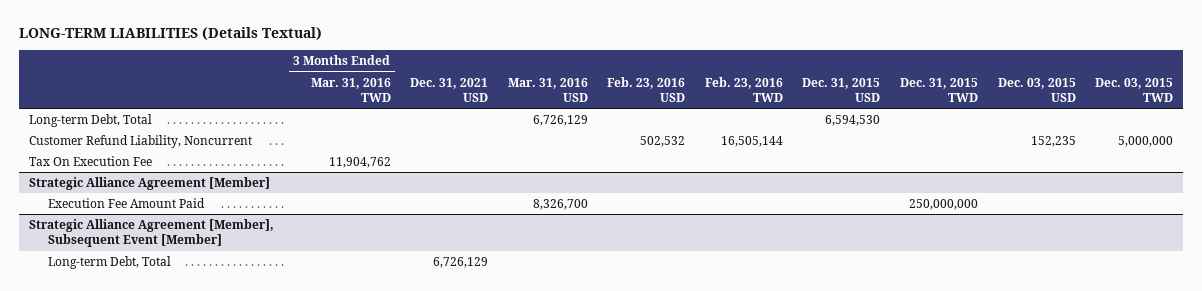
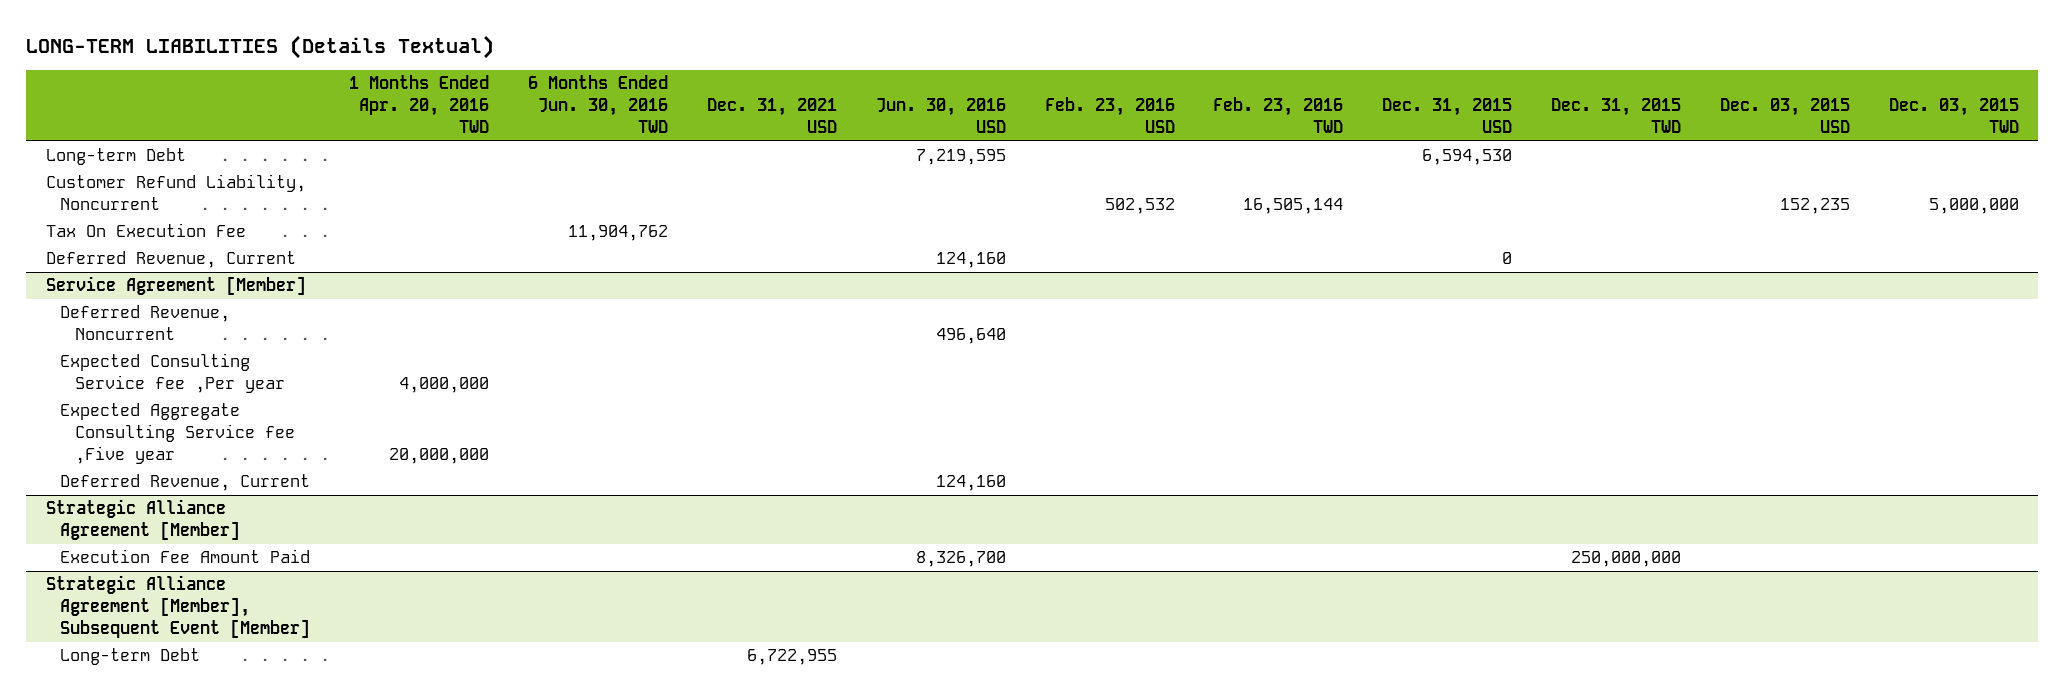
- | 3 Months Ended Mar. 31, 2016 TWD | Dec. 31, 2021 USD | Mar. 31, 2016 USD | Feb. 23, 2016 USD | Feb. 23, 2016 TWD | Dec. 31, 2015 USD | Dec. 31, 2015 TWD | Dec. 03, 2015 USD | Dec. 03, 2015 TWD
+ | 1 Months Ended Apr. 20, 2016 TWD | 6 Months Ended Jun. 30, 2016 TWD | Dec. 31, 2021 USD | Jun. 30, 2016 USD | Feb. 23, 2016 USD | Feb. 23, 2016 TWD | Dec. 31, 2015 USD | Dec. 31, 2015 TWD | Dec. 03, 2015 USD | Dec. 03, 2015 TWD
- Long-term Debt, Total | | | 6,726,129 | | | 6,594,530 | | |
+ Long-term Debt | | | | 7,219,595 | | | 6,594,530 | | |
+ Deferred Revenue, Current | | | | 124,160 | | | 0 | | |
+ Service Agreement [Member]
+ Deferred Revenue, Noncurrent | | | | 496,640 | | | | | |
+ Expected Consulting Service fee ,Per year | 4,000,000 | | | | | | | | |
+ Expected Aggregate Consulting Service fee ,Five year | 20,000,000 | | | | | | | | |
+ Deferred Revenue, Current | | | | 124,160 | | | | | |
@ Strategic Alliance Agreement [Member], Subsequent Event [Member]
- Long-term Debt, Total | | 6,726,129 | | | | | | |
+ Long-term Debt | | | 6,722,955 | | | | | | |

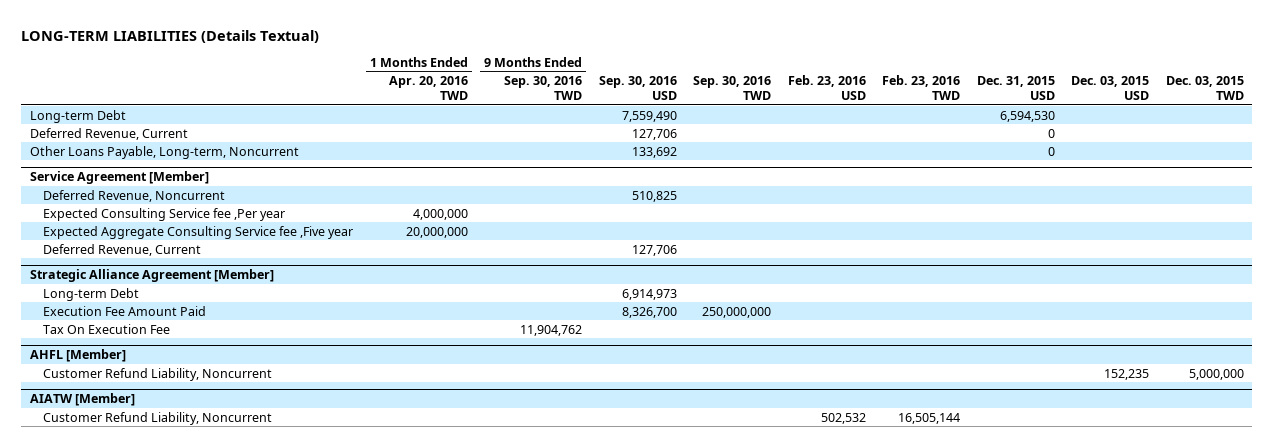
- | 1 Months Ended Apr. 20, 2016 TWD | 6 Months Ended Jun. 30, 2016 TWD | Dec. 31, 2021 USD | Jun. 30, 2016 USD | Feb. 23, 2016 USD | Feb. 23, 2016 TWD | Dec. 31, 2015 USD | Dec. 31, 2015 TWD | Dec. 03, 2015 USD | Dec. 03, 2015 TWD
+ | 1 Months Ended Apr. 20, 2016 TWD | 9 Months Ended Sep. 30, 2016 TWD | Sep. 30, 2016 USD | Sep. 30, 2016 TWD | Feb. 23, 2016 USD | Feb. 23, 2016 TWD | Dec. 31, 2015 USD | Dec. 03, 2015 USD | Dec. 03, 2015 TWD
- Customer Refund Liability, Noncurrent | | | | | 502,532 | 16,505,144 | | | 152,235 | 5,000,000
- Tax On Execution Fee | | 11,904,762 | | | | | | | |
+ Other Loans Payable, Long-term, Noncurrent | | | 133,692 | | | | 0 | |
@ Strategic Alliance Agreement [Member]
+ Long-term Debt | | | 6,914,973 | | | | | |
- Strategic Alliance Agreement [Member], Subsequent Event [Member]
- Long-term Debt | | | 6,722,955 | | | | | | |
@ Strategic Alliance Agreement [Member]
+ Tax On Execution Fee | | 11,904,762 | | | | | | |
+ AHFL [Member]
+ Customer Refund Liability, Noncurrent | | | | | | | | 152,235 | 5,000,000
+ AIATW [Member]
+ Customer Refund Liability, Noncurrent | | | | | 502,532 | 16,505,144 | | |

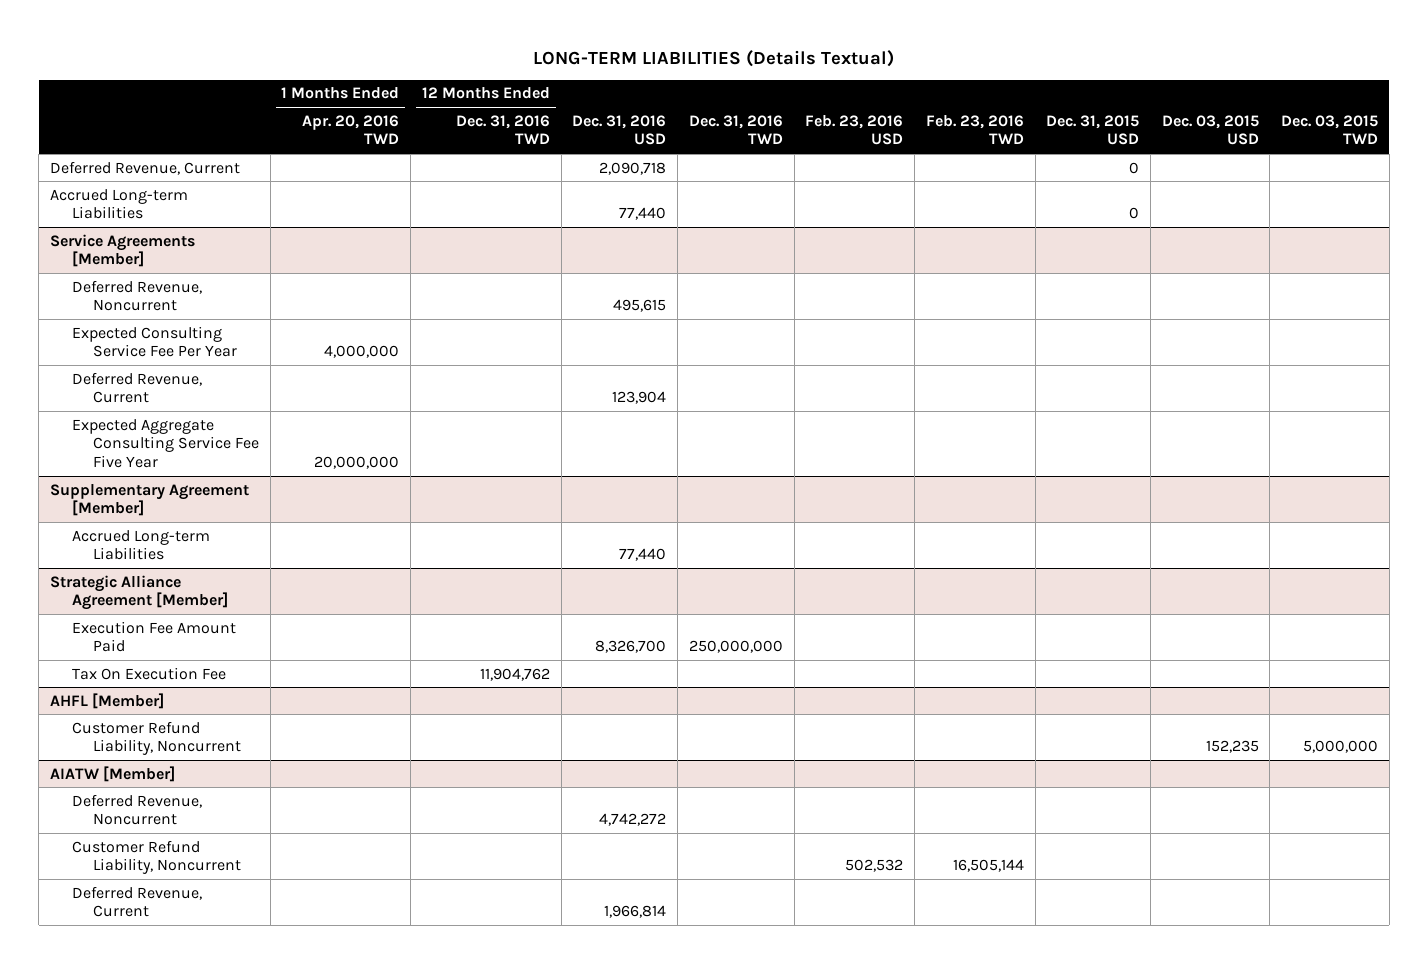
- | 1 Months Ended Apr. 20, 2016 TWD | 9 Months Ended Sep. 30, 2016 TWD | Sep. 30, 2016 USD | Sep. 30, 2016 TWD | Feb. 23, 2016 USD | Feb. 23, 2016 TWD | Dec. 31, 2015 USD | Dec. 03, 2015 USD | Dec. 03, 2015 TWD
+ | 1 Months Ended Apr. 20, 2016 TWD | 12 Months Ended Dec. 31, 2016 TWD | Dec. 31, 2016 USD | Dec. 31, 2016 TWD | Feb. 23, 2016 USD | Feb. 23, 2016 TWD | Dec. 31, 2015 USD | Dec. 03, 2015 USD | Dec. 03, 2015 TWD
- Long-term Debt | | | 7,559,490 | | | | 6,594,530 | |
- Other Loans Payable, Long-term, Noncurrent | | | 133,692 | | | | 0 | |
- Service Agreement [Member]
+ Accrued Long-term Liabilities | | | 77,440 | | | | 0 | |
+ Service Agreements [Member]
- Expected Consulting Service fee ,Per year | 4,000,000 | | | | | | | |
- Expected Aggregate Consulting Service fee ,Five year | 20,000,000 | | | | | | | |
+ Expected Consulting Service Fee Per Year | 4,000,000 | | | | | | | |
+ Expected Aggregate Consulting Service Fee Five Year | 20,000,000 | | | | | | | |
+ Supplementary Agreement [Member]
+ Accrued Long-term Liabilities | | | 77,440 | | | | | |
@ Strategic Alliance Agreement [Member]
- Long-term Debt | | | 6,914,973 | | | | | |
@ AIATW [Member]
+ Deferred Revenue, Noncurrent | | | 4,742,272 | | | | | |
+ Deferred Revenue, Current | | | 1,966,814 | | | | | |

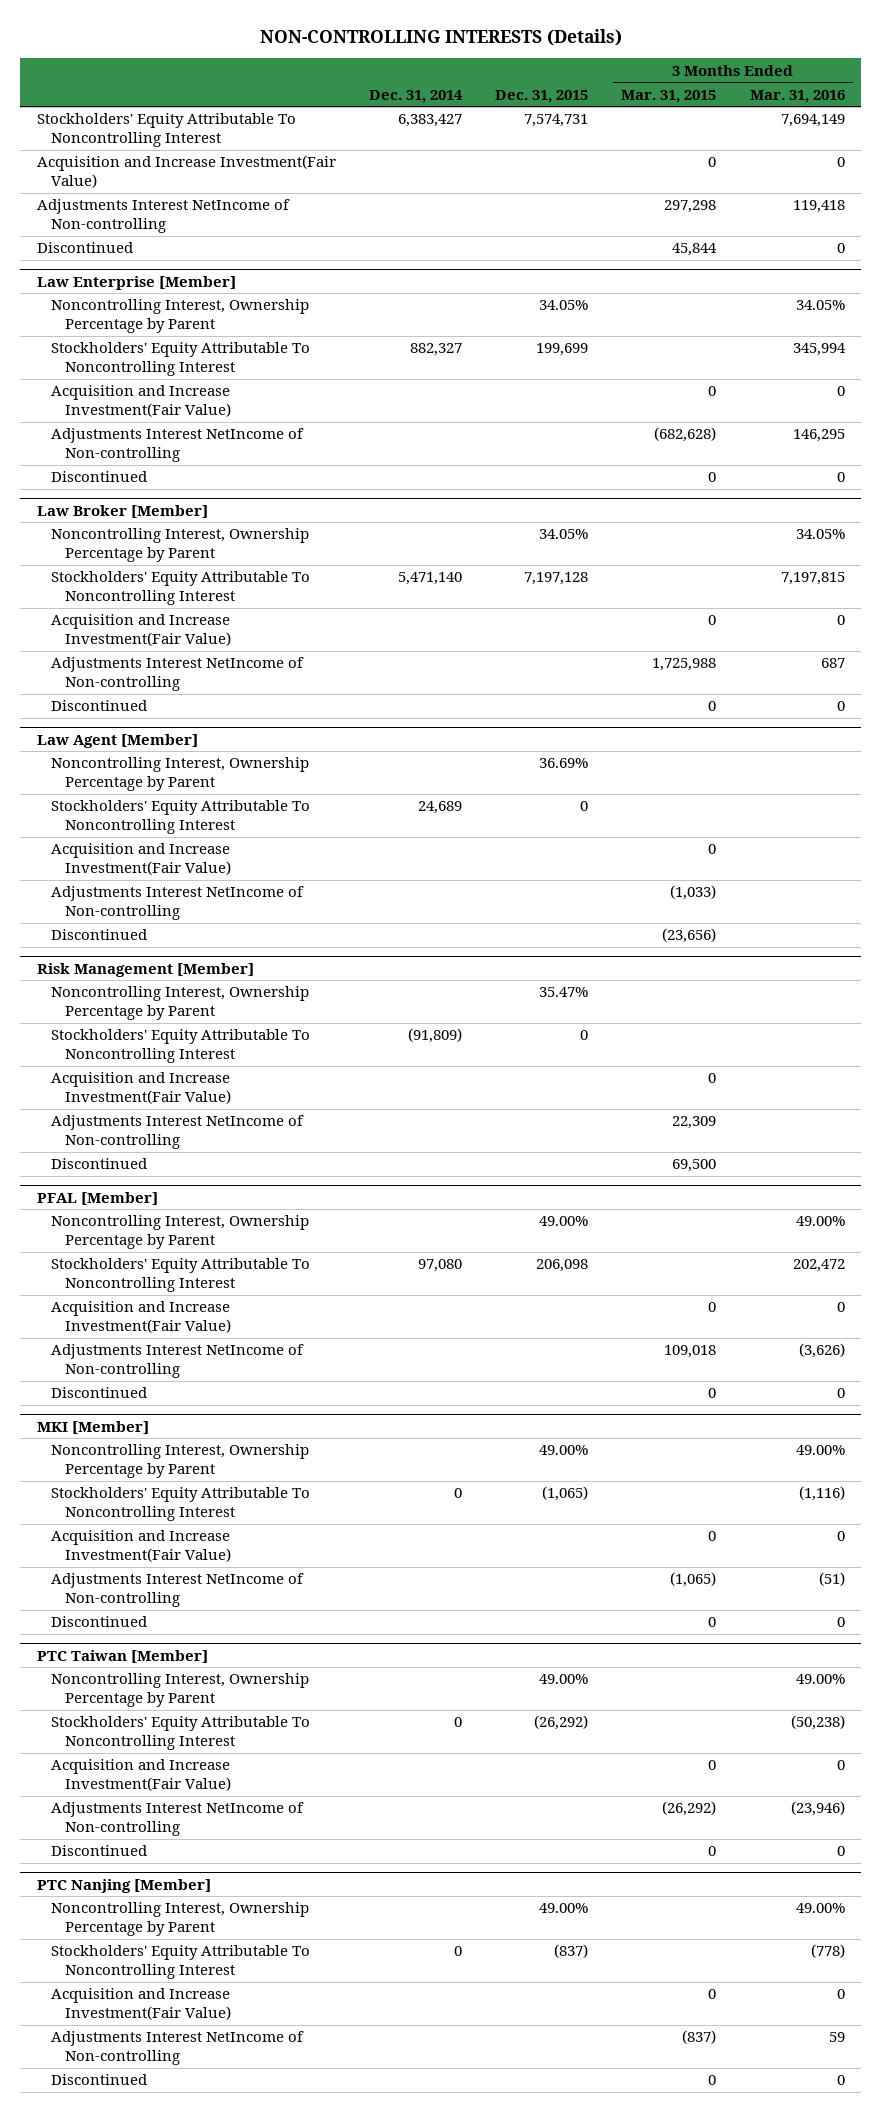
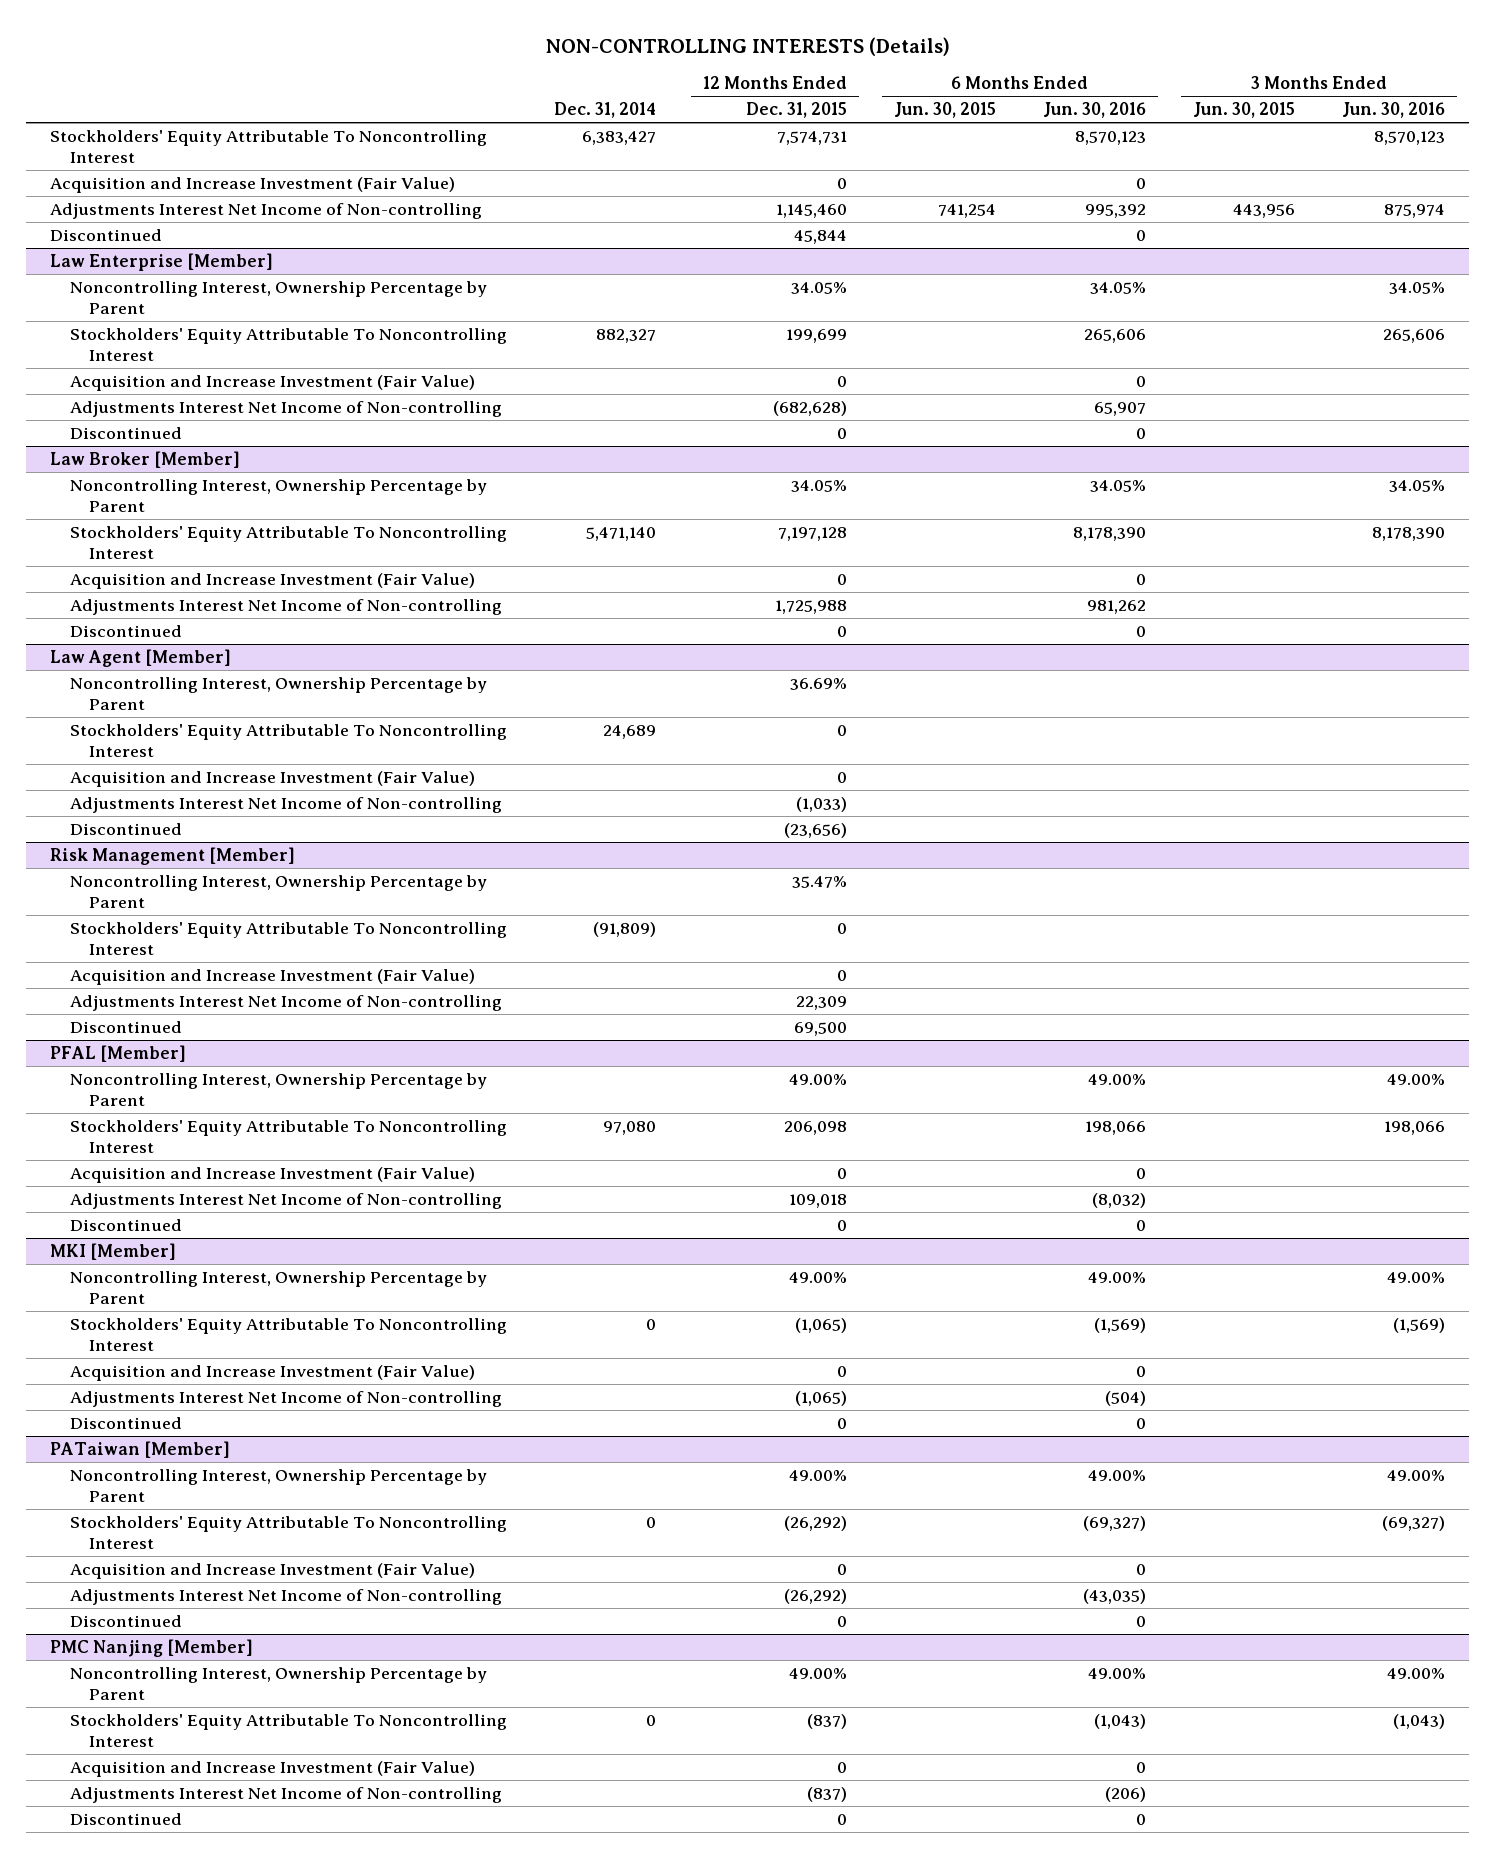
- | Dec. 31, 2014 | Dec. 31, 2015 | 3 Months Ended Mar. 31, 2015 | 3 Months Ended Mar. 31, 2016
+ | Dec. 31, 2014 | 12 Months Ended Dec. 31, 2015 | 6 Months Ended Jun. 30, 2015 | 6 Months Ended Jun. 30, 2016 | 3 Months Ended Jun. 30, 2015 | 3 Months Ended Jun. 30, 2016
- Acquisition and Increase Investment(Fair Value) | | | 0 | 0
- Adjustments Interest NetIncome of Non-controlling | | | 297,298 | 119,418
+ Acquisition and Increase Investment (Fair Value) | | 0 | | 0 | |
+ Adjustments Interest Net Income of Non-controlling | | 1,145,460 | 741,254 | 995,392 | 443,956 | 875,974
@ Law Enterprise [Member]
- Acquisition and Increase Investment(Fair Value) | | | 0 | 0
- Adjustments Interest NetIncome of Non-controlling | | | (682,628) | 146,295
+ Acquisition and Increase Investment (Fair Value) | | 0 | | 0 | |
+ Adjustments Interest Net Income of Non-controlling | | (682,628) | | 65,907 | |
@ Law Broker [Member]
- Acquisition and Increase Investment(Fair Value) | | | 0 | 0
- Adjustments Interest NetIncome of Non-controlling | | | 1,725,988 | 687
+ Acquisition and Increase Investment (Fair Value) | | 0 | | 0 | |
+ Adjustments Interest Net Income of Non-controlling | | 1,725,988 | | 981,262 | |
@ Law Agent [Member]
- Acquisition and Increase Investment(Fair Value) | | | 0 |
- Adjustments Interest NetIncome of Non-controlling | | | (1,033) |
+ Acquisition and Increase Investment (Fair Value) | | 0 | | | |
+ Adjustments Interest Net Income of Non-controlling | | (1,033) | | | |
@ Risk Management [Member]
- Acquisition and Increase Investment(Fair Value) | | | 0 |
- Adjustments Interest NetIncome of Non-controlling | | | 22,309 |
+ Acquisition and Increase Investment (Fair Value) | | 0 | | | |
+ Adjustments Interest Net Income of Non-controlling | | 22,309 | | | |
@ PFAL [Member]
- Acquisition and Increase Investment(Fair Value) | | | 0 | 0
- Adjustments Interest NetIncome of Non-controlling | | | 109,018 | (3,626)
+ Acquisition and Increase Investment (Fair Value) | | 0 | | 0 | |
+ Adjustments Interest Net Income of Non-controlling | | 109,018 | | (8,032) | |
@ MKI [Member]
- Acquisition and Increase Investment(Fair Value) | | | 0 | 0
- Adjustments Interest NetIncome of Non-controlling | | | (1,065) | (51)
+ Acquisition and Increase Investment (Fair Value) | | 0 | | 0 | |
+ Adjustments Interest Net Income of Non-controlling | | (1,065) | | (504) | |
- PTC Taiwan [Member]
- Noncontrolling Interest, Ownership Percentage by Parent | | 49.00% | | 49.00%
- Stockholders' Equity Attributable To Noncontrolling Interest | 0 | (26,292) | | (50,238)
- Acquisition and Increase Investment(Fair Value) | | | 0 | 0
- Adjustments Interest NetIncome of Non-controlling | | | (26,292) | (23,946)
- Discontinued | | | 0 | 0
- PTC Nanjing [Member]
- Noncontrolling Interest, Ownership Percentage by Parent | | 49.00% | | 49.00%
- Stockholders' Equity Attributable To Noncontrolling Interest | 0 | (837) | | (778)
- Acquisition and Increase Investment(Fair Value) | | | 0 | 0
- Adjustments Interest NetIncome of Non-controlling | | | (837) | 59
- Discontinued | | | 0 | 0
+ PATaiwan [Member]
+ Noncontrolling Interest, Ownership Percentage by Parent | | 49.00% | | 49.00% | | 49.00%
+ Stockholders' Equity Attributable To Noncontrolling Interest | 0 | (26,292) | | (69,327) | | (69,327)
+ Acquisition and Increase Investment (Fair Value) | | 0 | | 0 | |
+ Adjustments Interest Net Income of Non-controlling | | (26,292) | | (43,035) | |
+ Discontinued | | 0 | | 0 | |
+ PMC Nanjing [Member]
+ Noncontrolling Interest, Ownership Percentage by Parent | | 49.00% | | 49.00% | | 49.00%
+ Stockholders' Equity Attributable To Noncontrolling Interest | 0 | (837) | | (1,043) | | (1,043)
+ Acquisition and Increase Investment (Fair Value) | | 0 | | 0 | |
+ Adjustments Interest Net Income of Non-controlling | | (837) | | (206) | |
+ Discontinued | | 0 | | 0 | |

